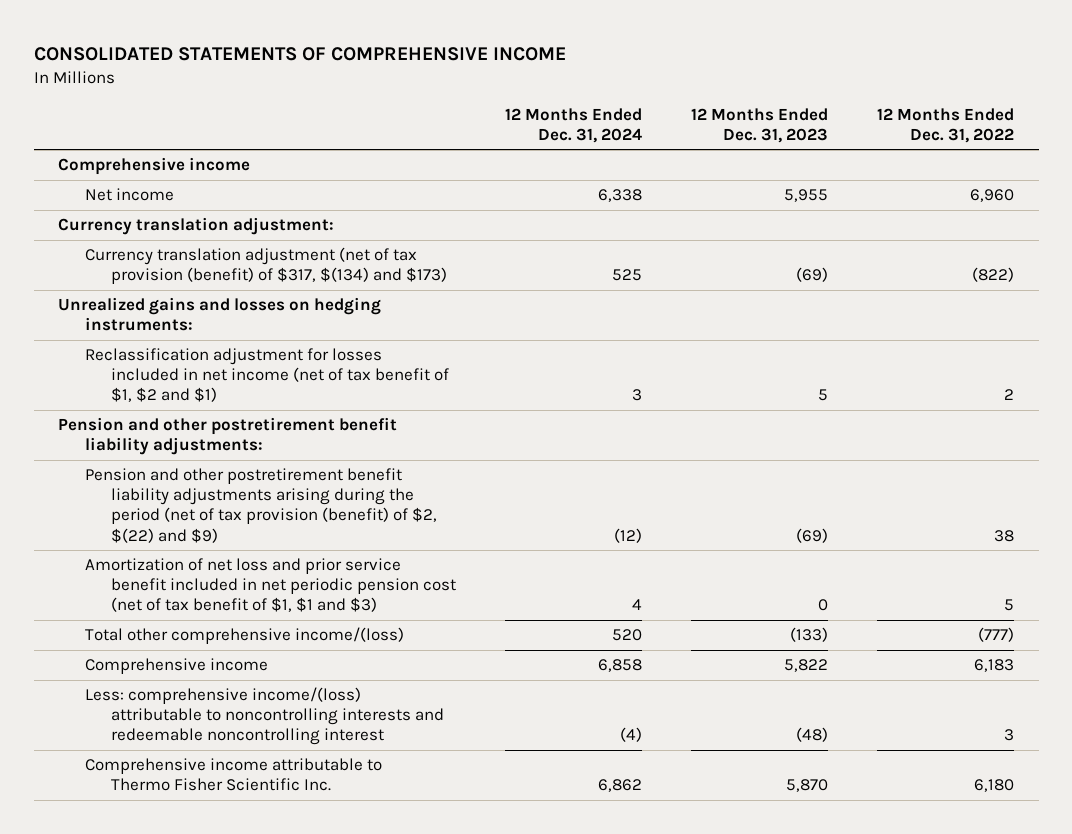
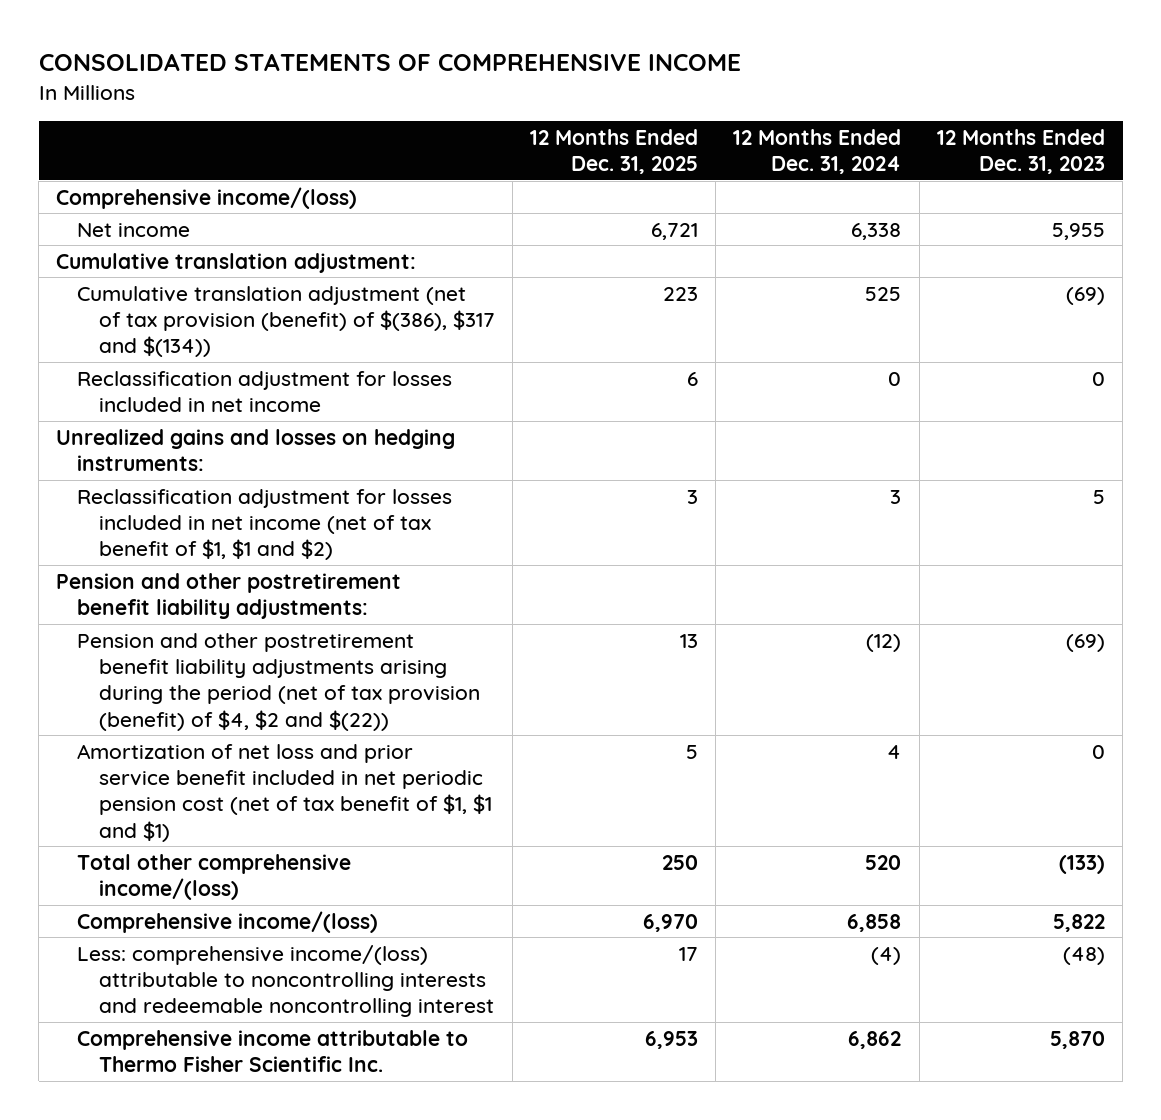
- | 12 Months Ended Dec. 31, 2024 | 12 Months Ended Dec. 31, 2023 | 12 Months Ended Dec. 31, 2022
+ | 12 Months Ended Dec. 31, 2025 | 12 Months Ended Dec. 31, 2024 | 12 Months Ended Dec. 31, 2023
- Comprehensive income
+ Comprehensive income/(loss)
- Currency translation adjustment:
- Currency translation adjustment (net of tax provision (benefit) of $317, $(134) and $173) | 525 | (69) | (822)
+ Cumulative translation adjustment:
+ Cumulative translation adjustment (net of tax provision (benefit) of $(386), $317 and $(134)) | 223 | 525 | (69)
+ Reclassification adjustment for losses included in net income | 6 | 0 | 0
- Reclassification adjustment for losses included in net income (net of tax benefit of $1, $2 and $1) | 3 | 5 | 2
+ Reclassification adjustment for losses included in net income (net of tax benefit of $1, $1 and $2) | 3 | 3 | 5
- Pension and other postretirement benefit liability adjustments arising during the period (net of tax provision (benefit) of $2, $(22) and $9) | (12) | (69) | 38
- Amortization of net loss and prior service benefit included in net periodic pension cost (net of tax benefit of $1, $1 and $3) | 4 | 0 | 5
+ Pension and other postretirement benefit liability adjustments arising during the period (net of tax provision (benefit) of $4, $2 and $(22)) | 13 | (12) | (69)
+ Amortization of net loss and prior service benefit included in net periodic pension cost (net of tax benefit of $1, $1 and $1) | 5 | 4 | 0
- Comprehensive income | 6,858 | 5,822 | 6,183
+ Comprehensive income/(loss) | 6,970 | 6,858 | 5,822

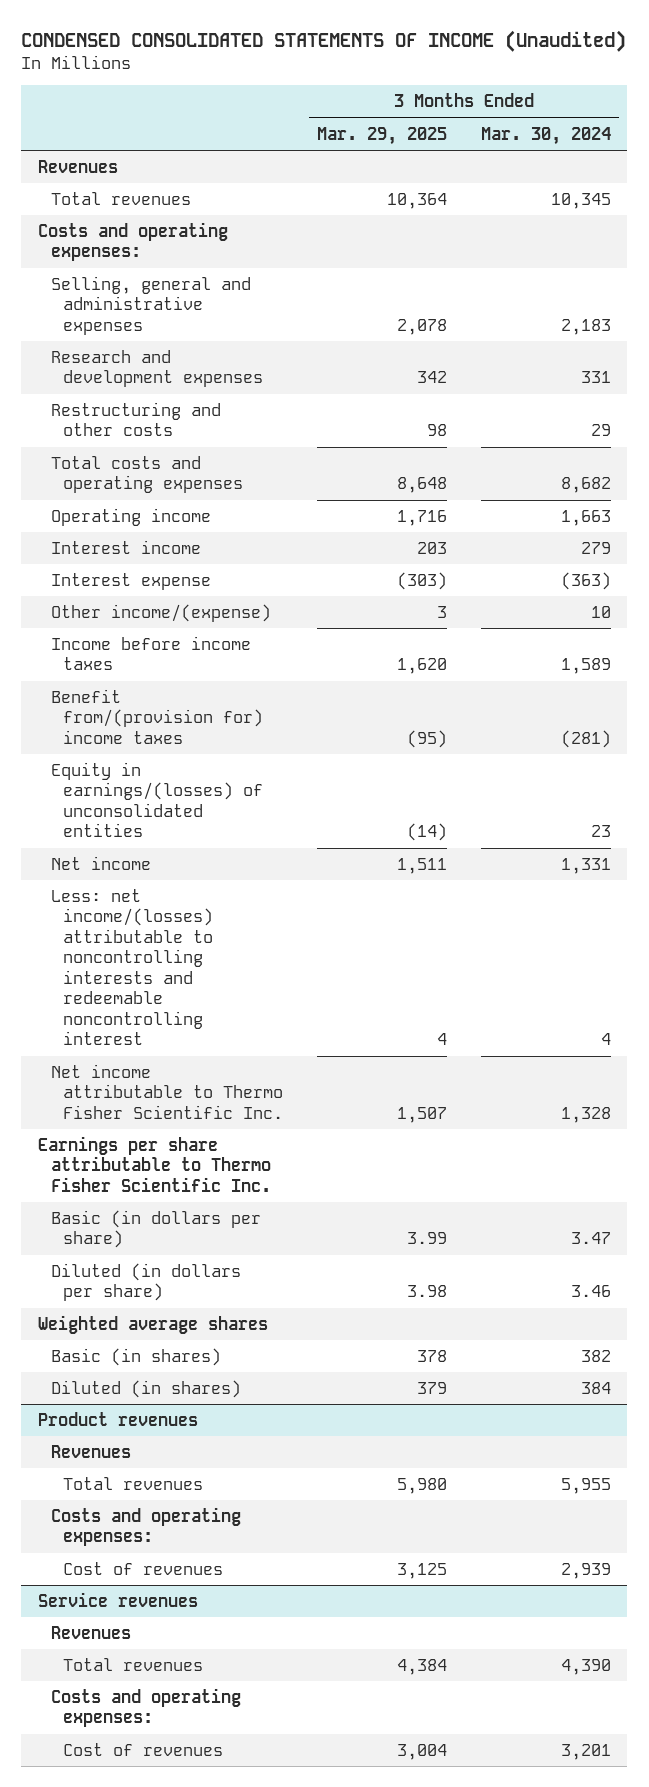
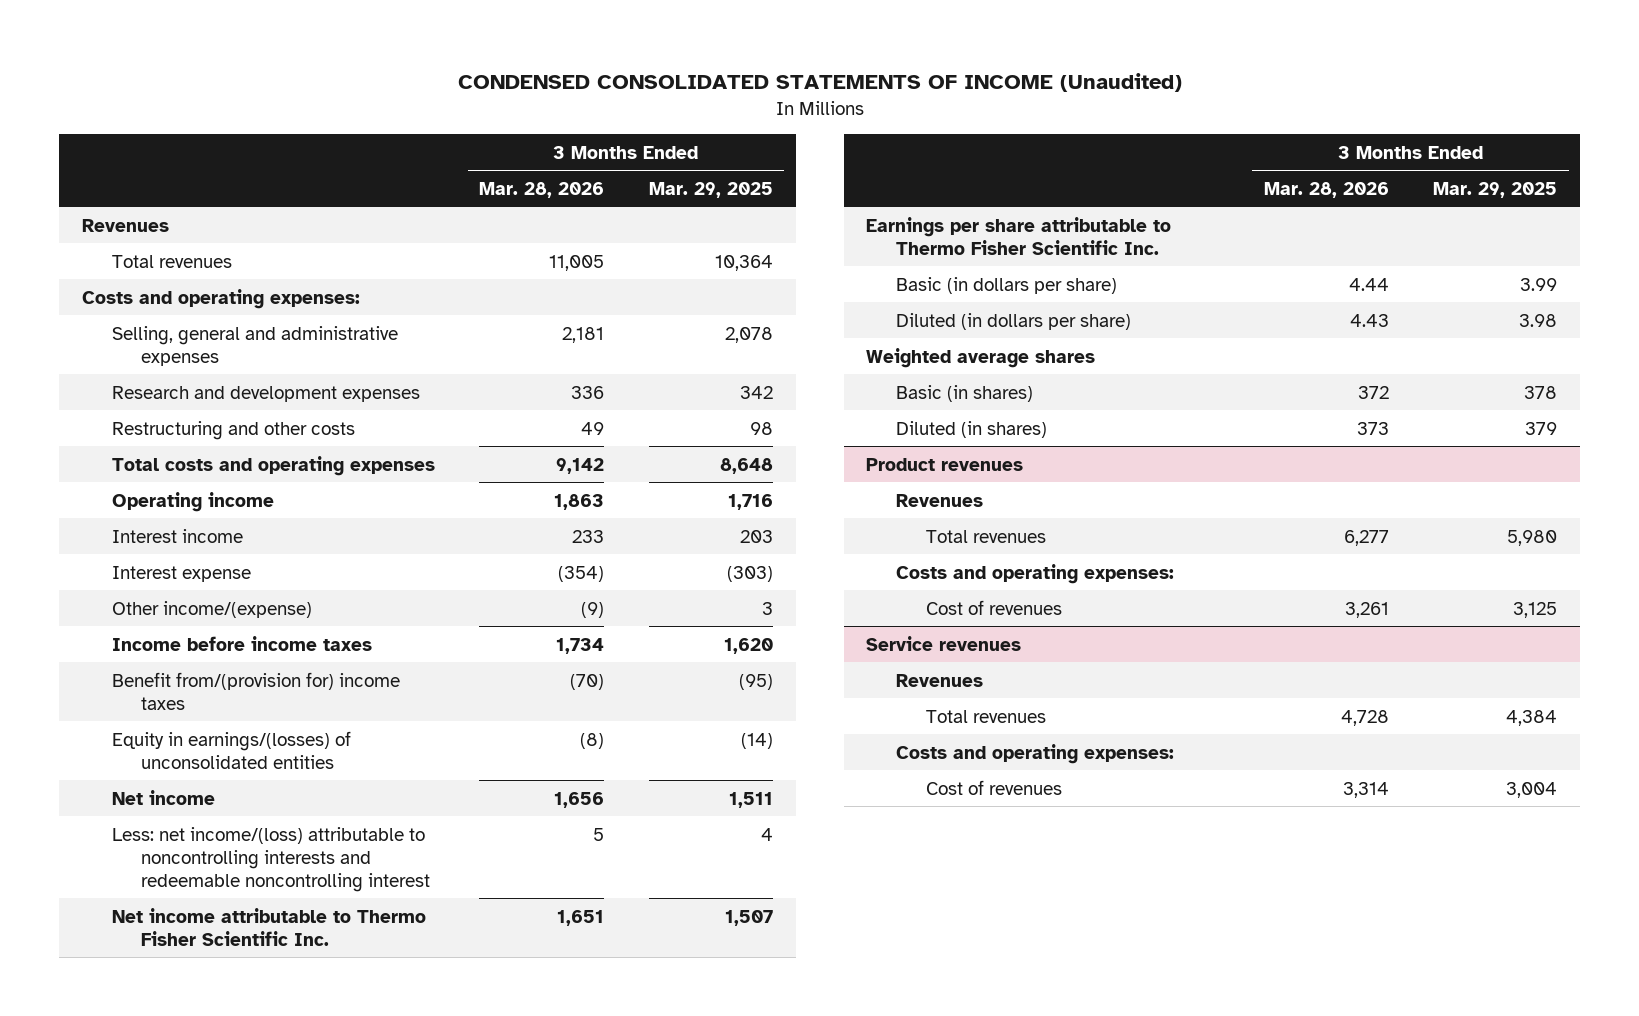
- | 3 Months Ended Mar. 29, 2025 | 3 Months Ended Mar. 30, 2024
+ | 3 Months Ended Mar. 28, 2026 | 3 Months Ended Mar. 29, 2025
- Less: net income/(losses) attributable to noncontrolling interests and redeemable noncontrolling interest | 4 | 4
+ Less: net income/(loss) attributable to noncontrolling interests and redeemable noncontrolling interest | 5 | 4

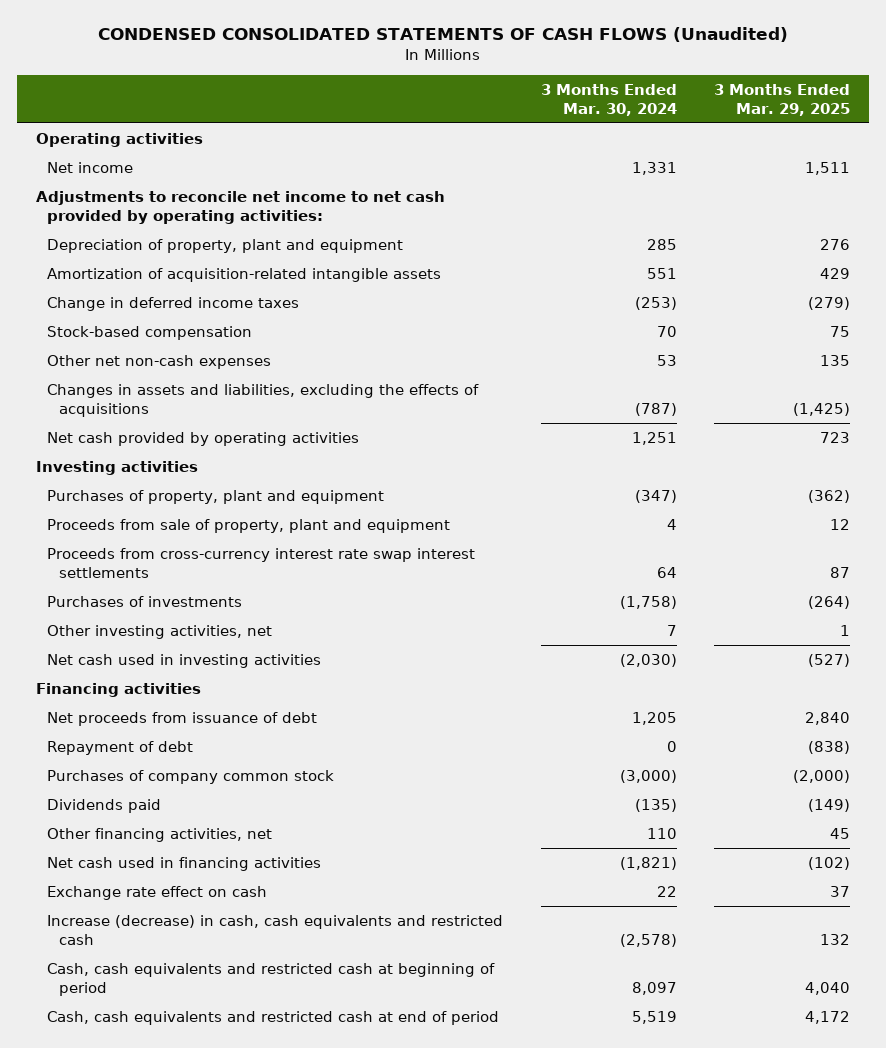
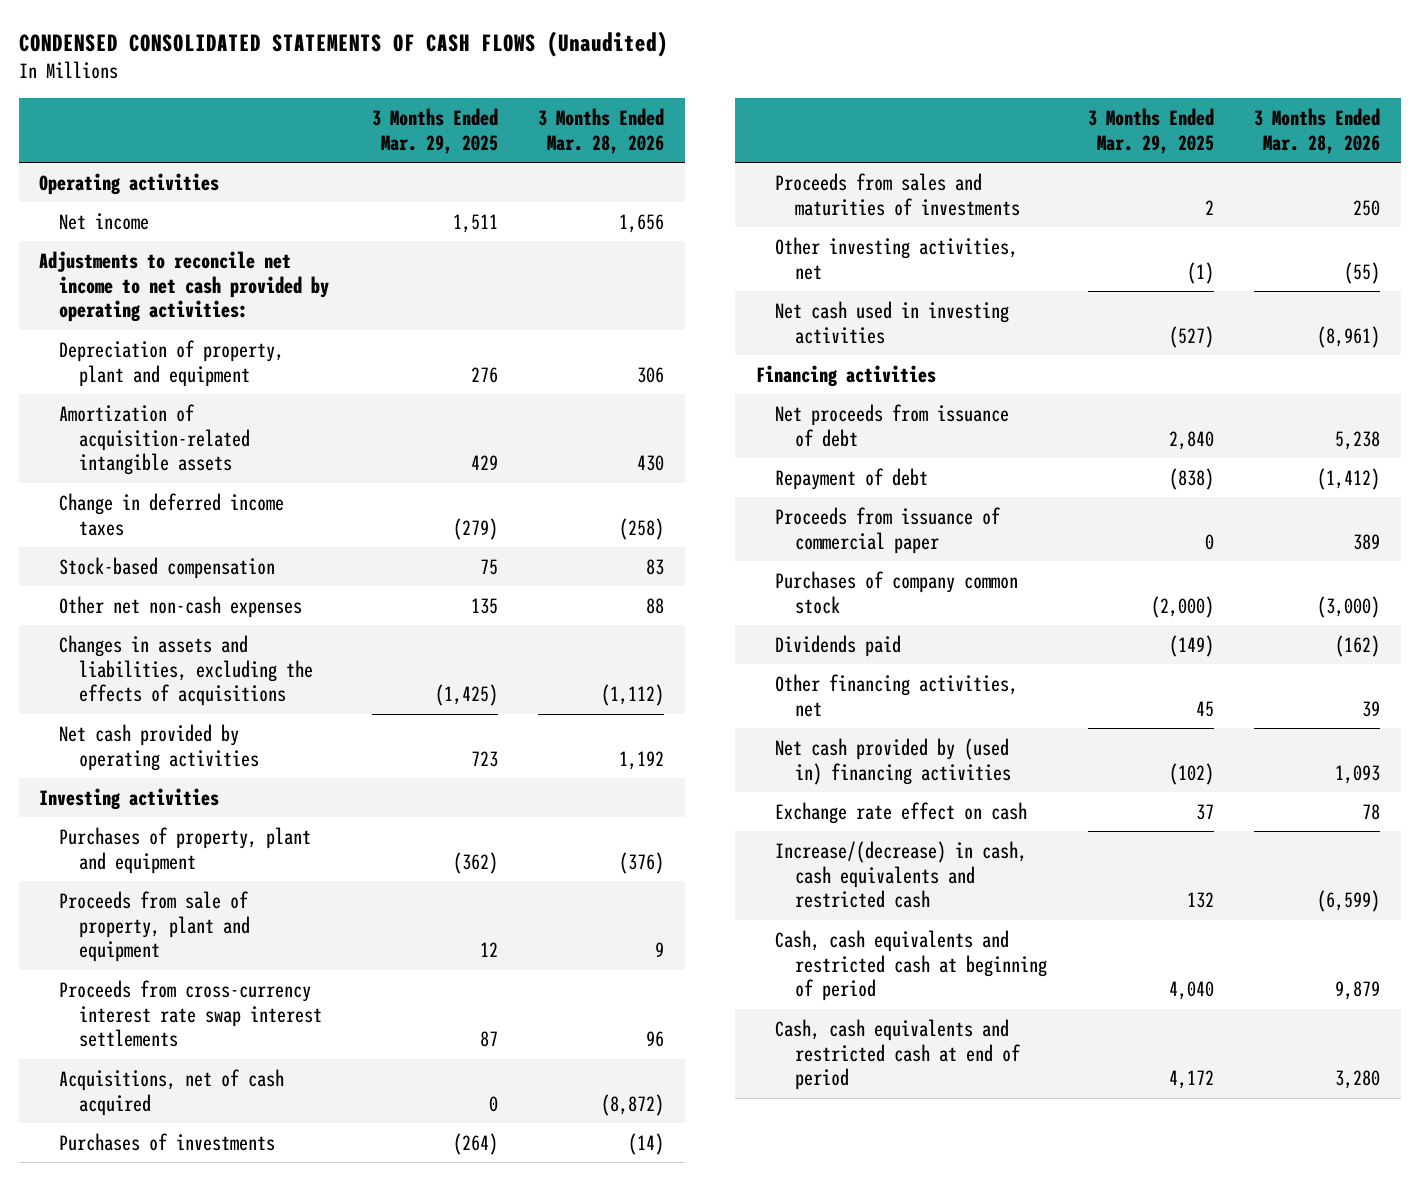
- | 3 Months Ended Mar. 30, 2024 | 3 Months Ended Mar. 29, 2025
+ | 3 Months Ended Mar. 29, 2025 | 3 Months Ended Mar. 28, 2026
+ Acquisitions, net of cash acquired | 0 | (8,872)
- Other investing activities, net | 7 | 1
+ Proceeds from sales and maturities of investments | 2 | 250
+ Other investing activities, net | (1) | (55)
+ Proceeds from issuance of commercial paper | 0 | 389
- Net cash used in financing activities | (1,821) | (102)
+ Net cash provided by (used in) financing activities | (102) | 1,093
- Increase (decrease) in cash, cash equivalents and restricted cash | (2,578) | 132
+ Increase/(decrease) in cash, cash equivalents and restricted cash | 132 | (6,599)

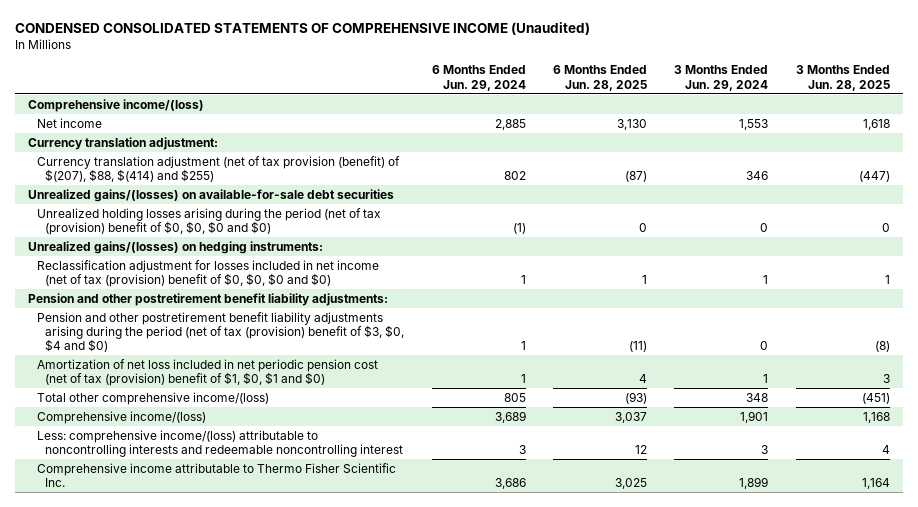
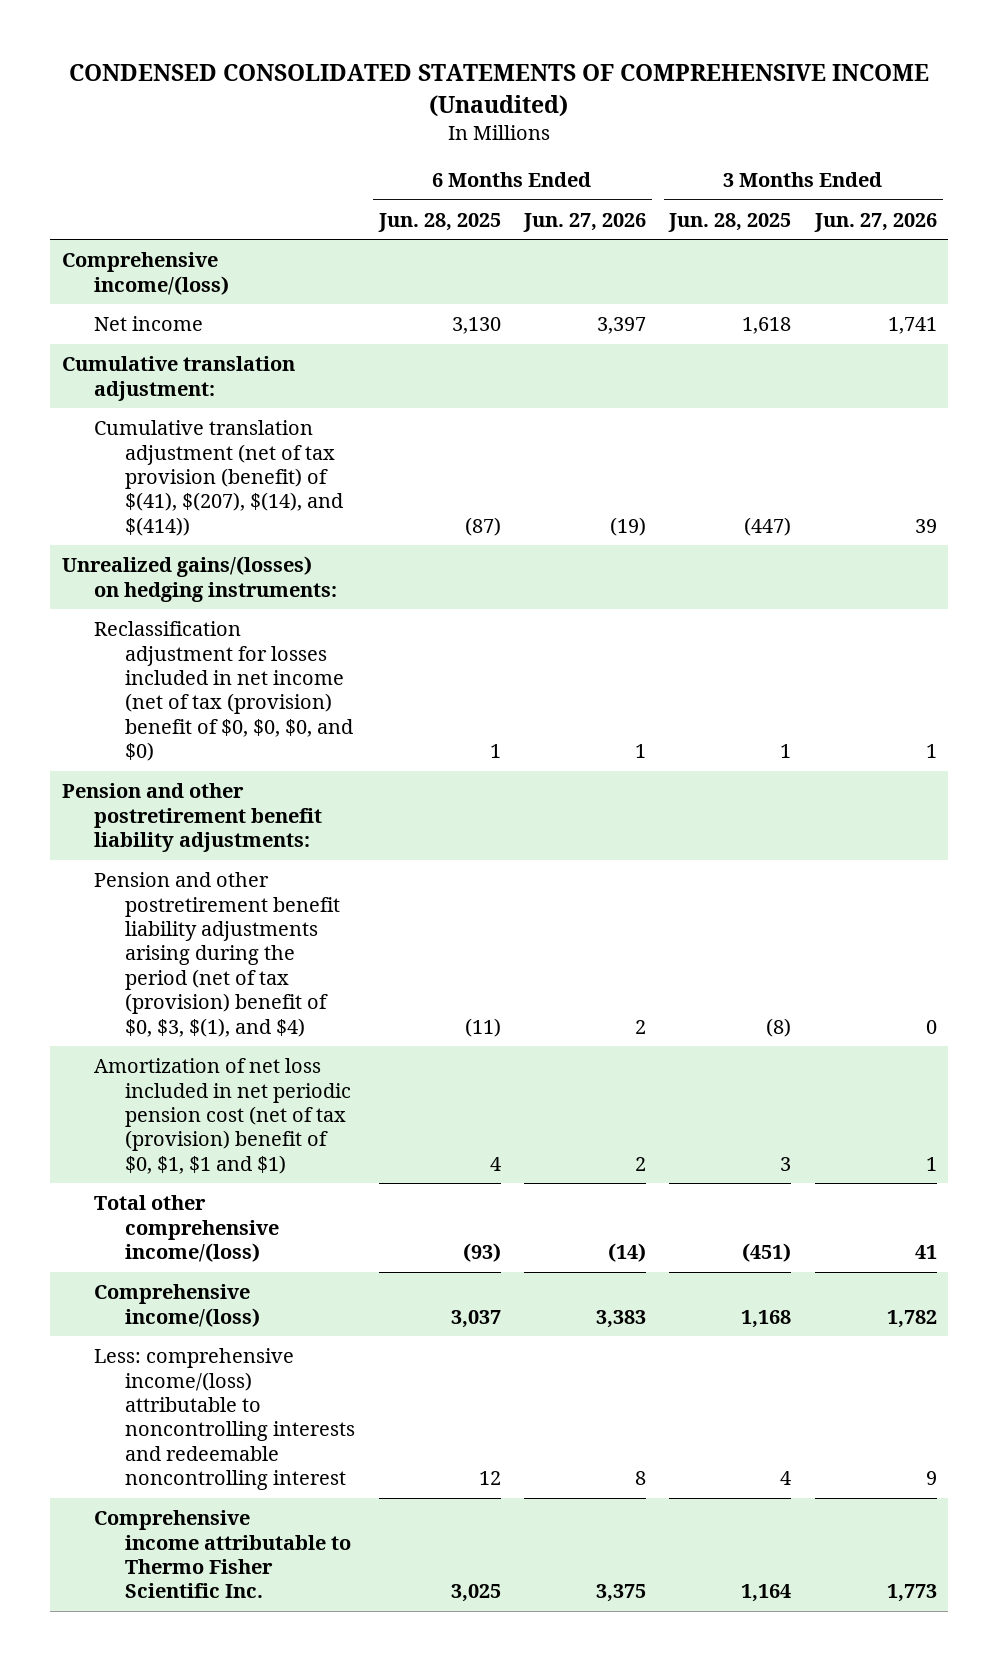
- | 6 Months Ended Jun. 29, 2024 | 6 Months Ended Jun. 28, 2025 | 3 Months Ended Jun. 29, 2024 | 3 Months Ended Jun. 28, 2025
+ | 6 Months Ended Jun. 28, 2025 | 6 Months Ended Jun. 27, 2026 | 3 Months Ended Jun. 28, 2025 | 3 Months Ended Jun. 27, 2026
- Currency translation adjustment:
- Currency translation adjustment (net of tax provision (benefit) of $(207), $88, $(414) and $255) | 802 | (87) | 346 | (447)
- Unrealized gains/(losses) on available-for-sale debt securities
- Unrealized holding losses arising during the period (net of tax (provision) benefit of $0, $0, $0 and $0) | (1) | 0 | 0 | 0
+ Cumulative translation adjustment:
+ Cumulative translation adjustment (net of tax provision (benefit) of $(41), $(207), $(14), and $(414)) | (87) | (19) | (447) | 39
- Reclassification adjustment for losses included in net income (net of tax (provision) benefit of $0, $0, $0 and $0) | 1 | 1 | 1 | 1
+ Reclassification adjustment for losses included in net income (net of tax (provision) benefit of $0, $0, $0, and $0) | 1 | 1 | 1 | 1
- Pension and other postretirement benefit liability adjustments arising during the period (net of tax (provision) benefit of $3, $0, $4 and $0) | 1 | (11) | 0 | (8)
- Amortization of net loss included in net periodic pension cost (net of tax (provision) benefit of $1, $0, $1 and $0) | 1 | 4 | 1 | 3
+ Pension and other postretirement benefit liability adjustments arising during the period (net of tax (provision) benefit of $0, $3, $(1), and $4) | (11) | 2 | (8) | 0
+ Amortization of net loss included in net periodic pension cost (net of tax (provision) benefit of $0, $1, $1 and $1) | 4 | 2 | 3 | 1

